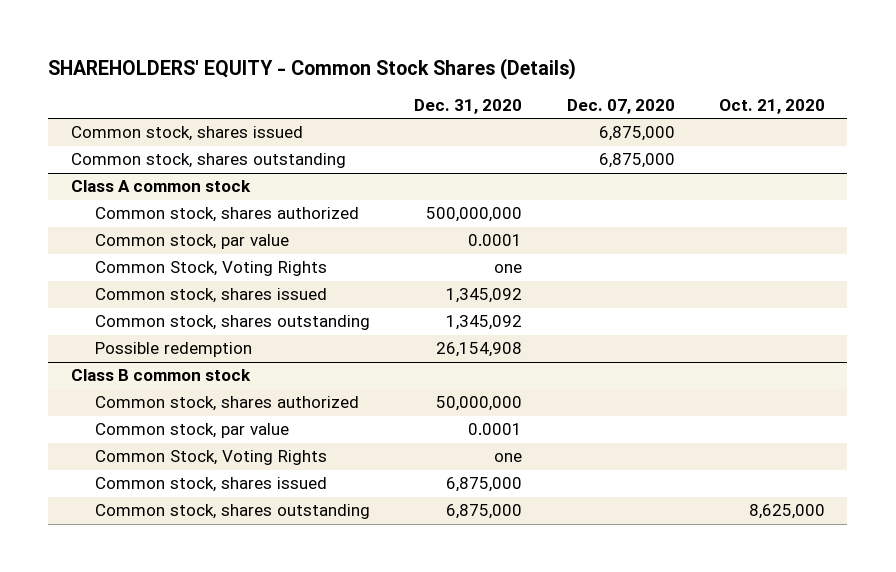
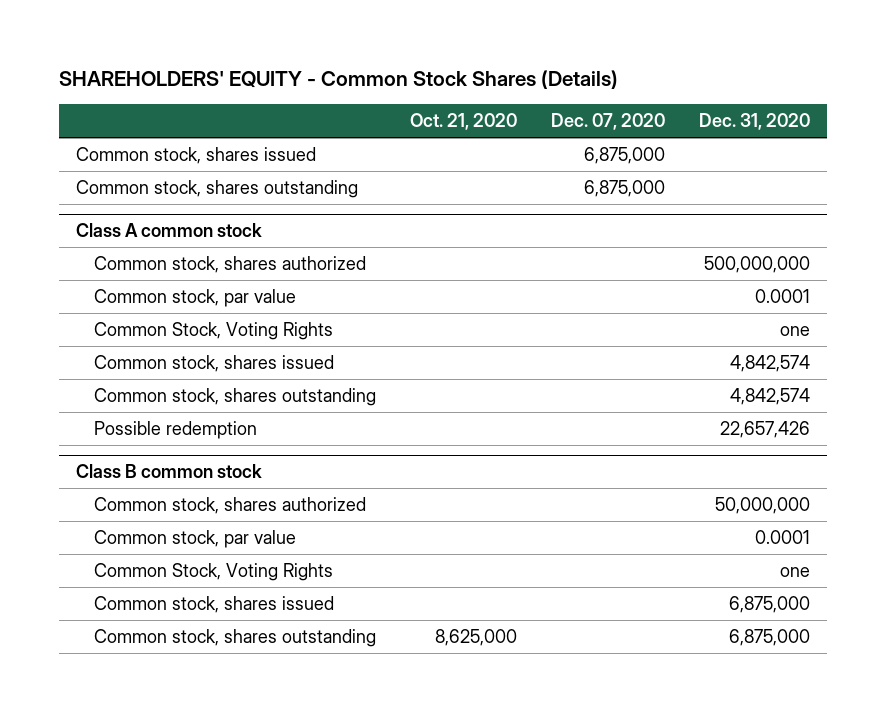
- | Dec. 31, 2020 | Dec. 07, 2020 | Oct. 21, 2020
+ | Oct. 21, 2020 | Dec. 07, 2020 | Dec. 31, 2020
@ Class A common stock
- Common stock, shares issued | 1,345,092 | |
- Common stock, shares outstanding | 1,345,092 | |
- Possible redemption | 26,154,908 | |
+ Common stock, shares issued | | | 4,842,574
+ Common stock, shares outstanding | | | 4,842,574
+ Possible redemption | | | 22,657,426

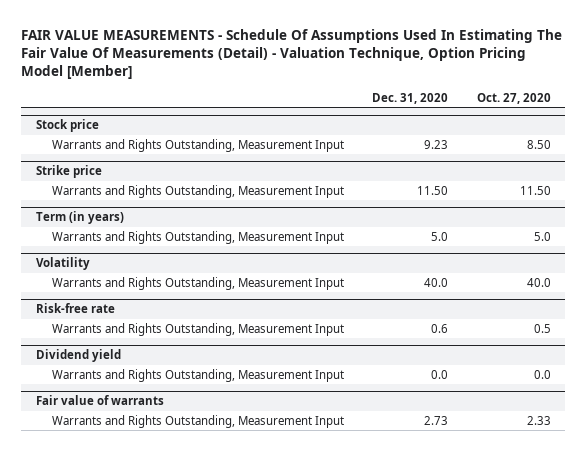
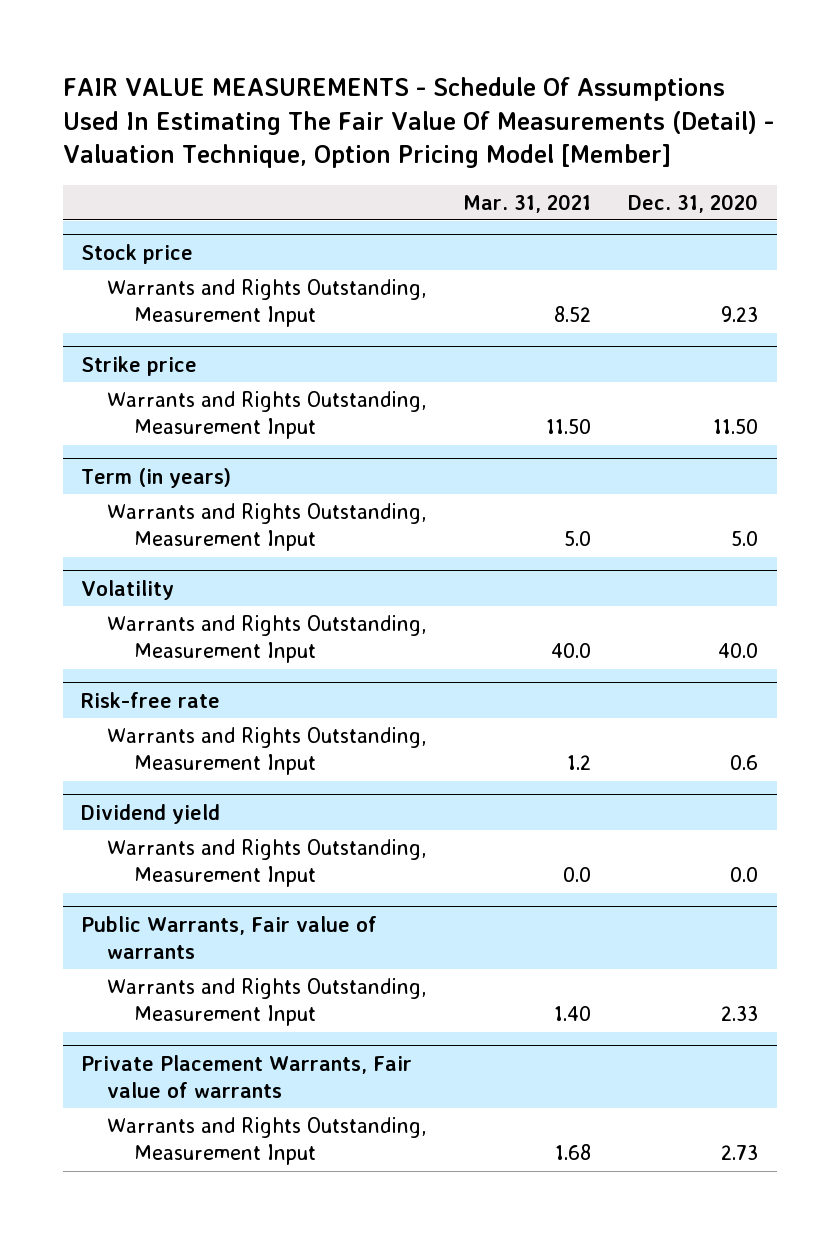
- | Dec. 31, 2020 | Oct. 27, 2020
+ | Mar. 31, 2021 | Dec. 31, 2020
- Fair value of warrants
+ Public Warrants, Fair value of warrants
+ Warrants and Rights Outstanding, Measurement Input | 1.40 | 2.33
+ Private Placement Warrants, Fair value of warrants

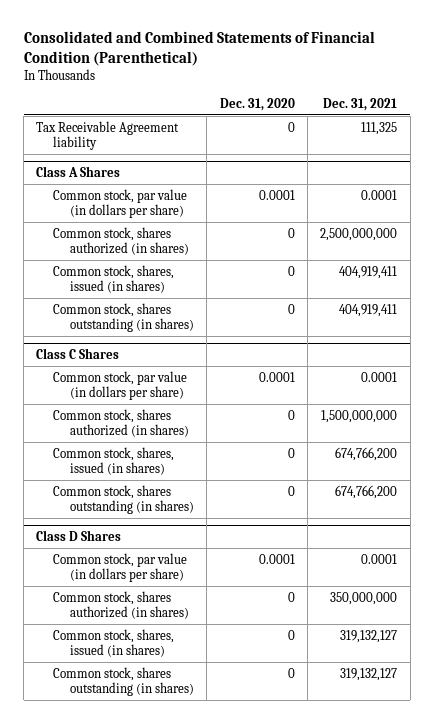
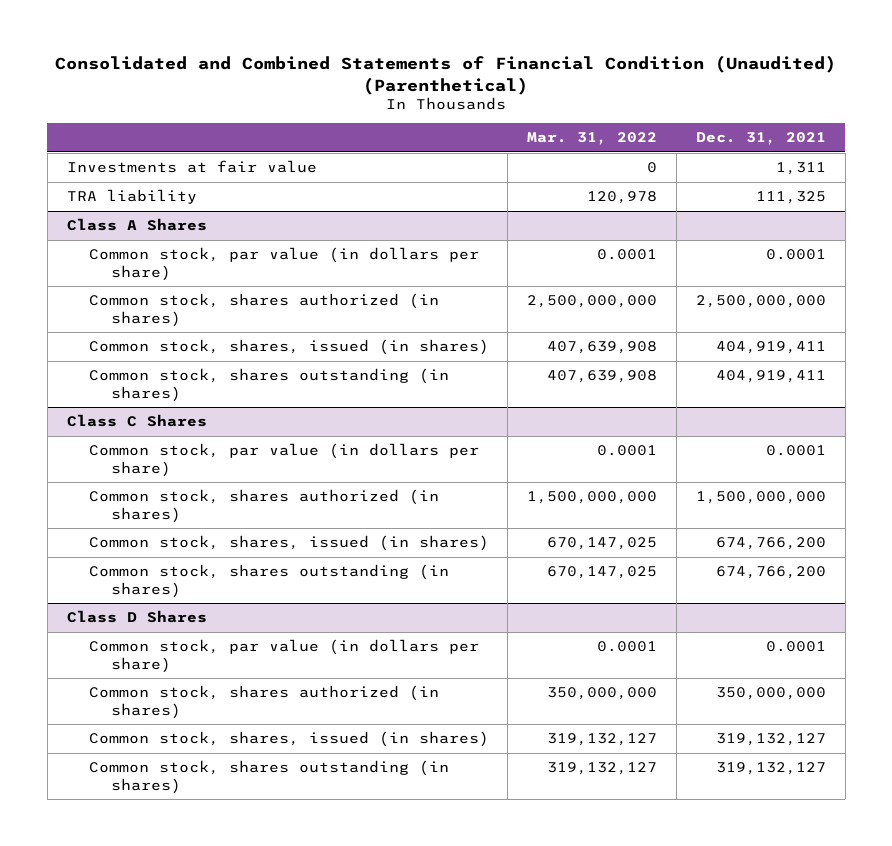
- Consolidated and Combined Statements of Financial Condition (Parenthetical)
+ Consolidated and Combined Statements of Financial Condition (Unaudited) (Parenthetical)
- | Dec. 31, 2020 | Dec. 31, 2021
+ | Mar. 31, 2022 | Dec. 31, 2021
- Tax Receivable Agreement liability | 0 | 111,325
+ Investments at fair value | 0 | 1,311
+ TRA liability | 120,978 | 111,325

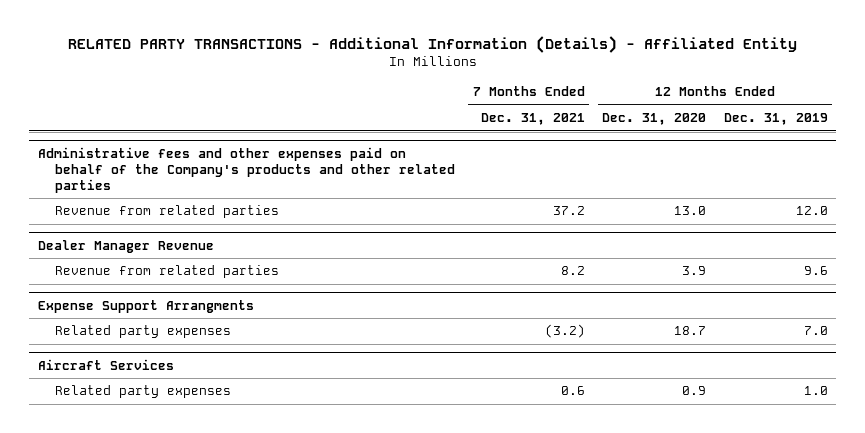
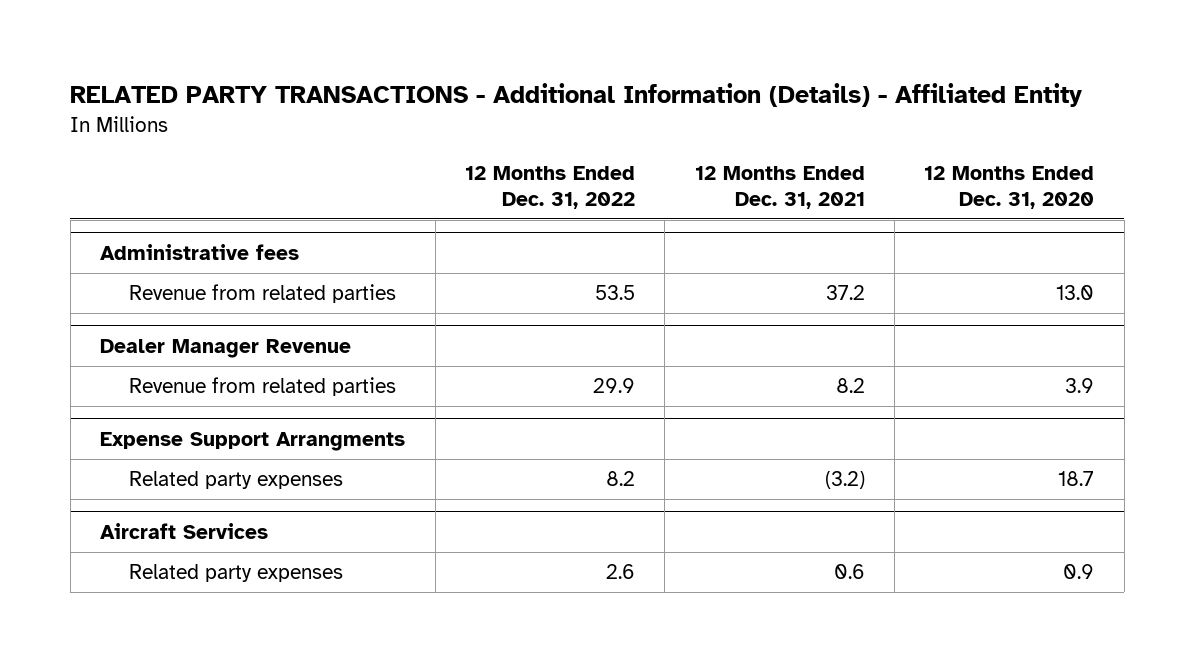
- | 7 Months Ended Dec. 31, 2021 | 12 Months Ended Dec. 31, 2020 | 12 Months Ended Dec. 31, 2019
+ | 12 Months Ended Dec. 31, 2022 | 12 Months Ended Dec. 31, 2021 | 12 Months Ended Dec. 31, 2020
- Administrative fees and other expenses paid on behalf of the Company's products and other related parties
+ Administrative fees

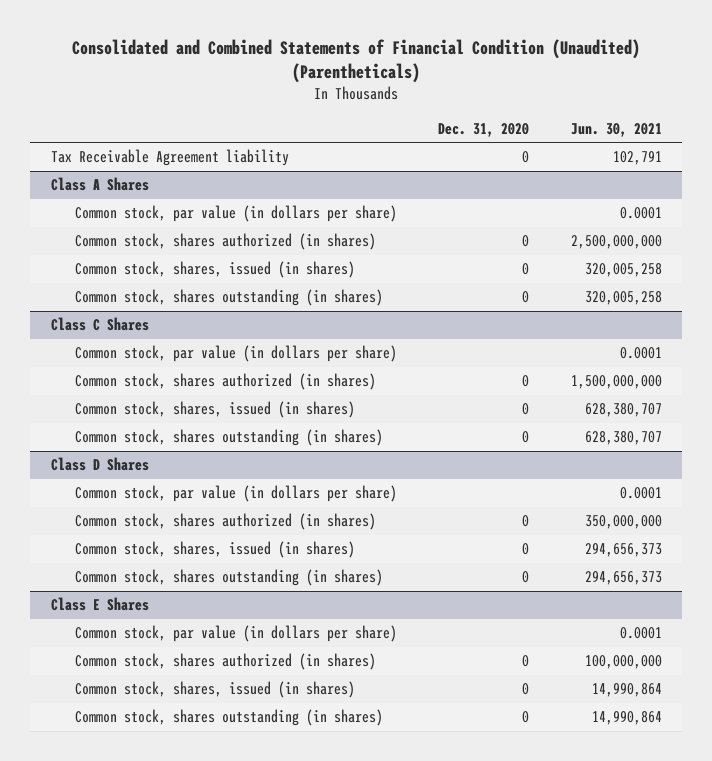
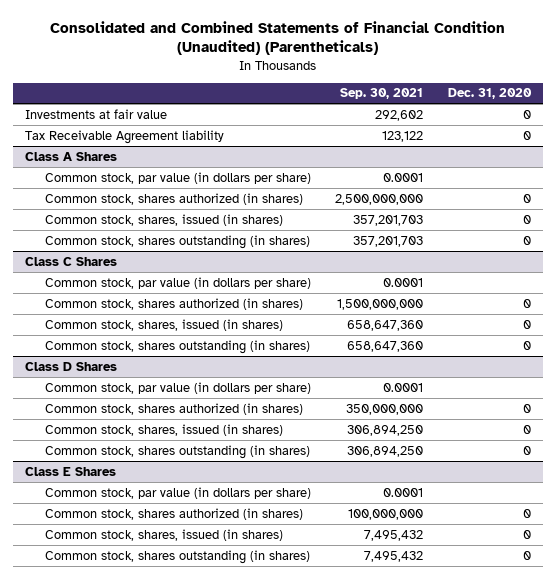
- | Dec. 31, 2020 | Jun. 30, 2021
+ | Sep. 30, 2021 | Dec. 31, 2020
+ Investments at fair value | 292,602 | 0

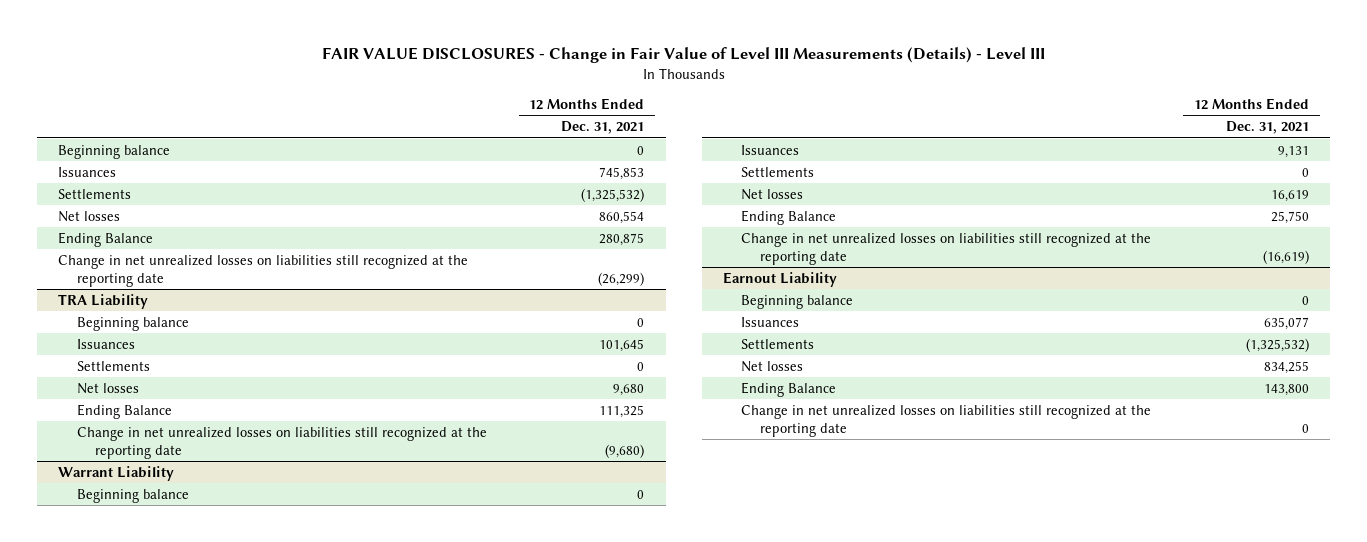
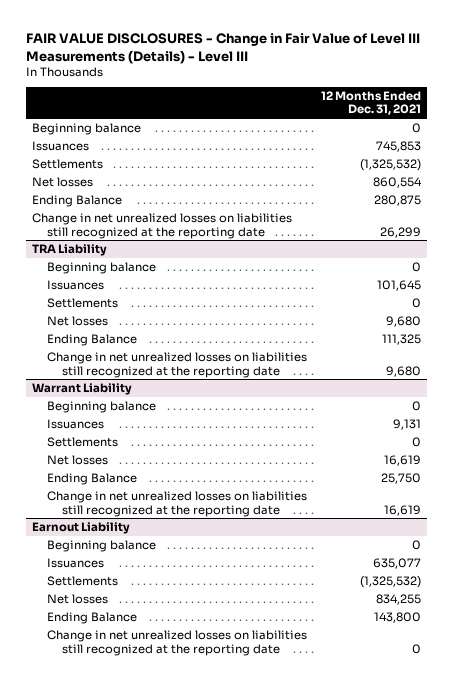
- Change in net unrealized losses on liabilities still recognized at the reporting date | (26,299)
+ Change in net unrealized losses on liabilities still recognized at the reporting date | 26,299
@ TRA Liability
- Change in net unrealized losses on liabilities still recognized at the reporting date | (9,680)
+ Change in net unrealized losses on liabilities still recognized at the reporting date | 9,680
@ Warrant Liability
- Change in net unrealized losses on liabilities still recognized at the reporting date | (16,619)
+ Change in net unrealized losses on liabilities still recognized at the reporting date | 16,619

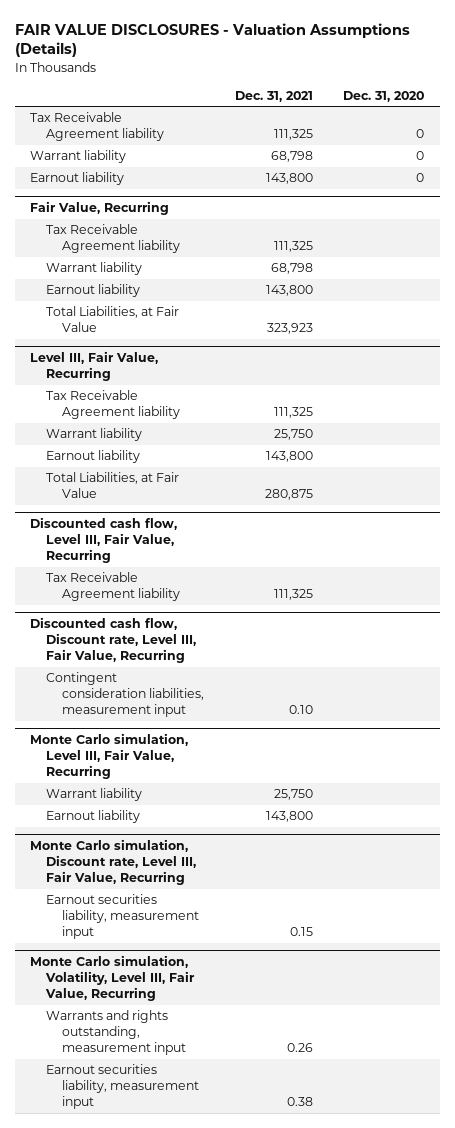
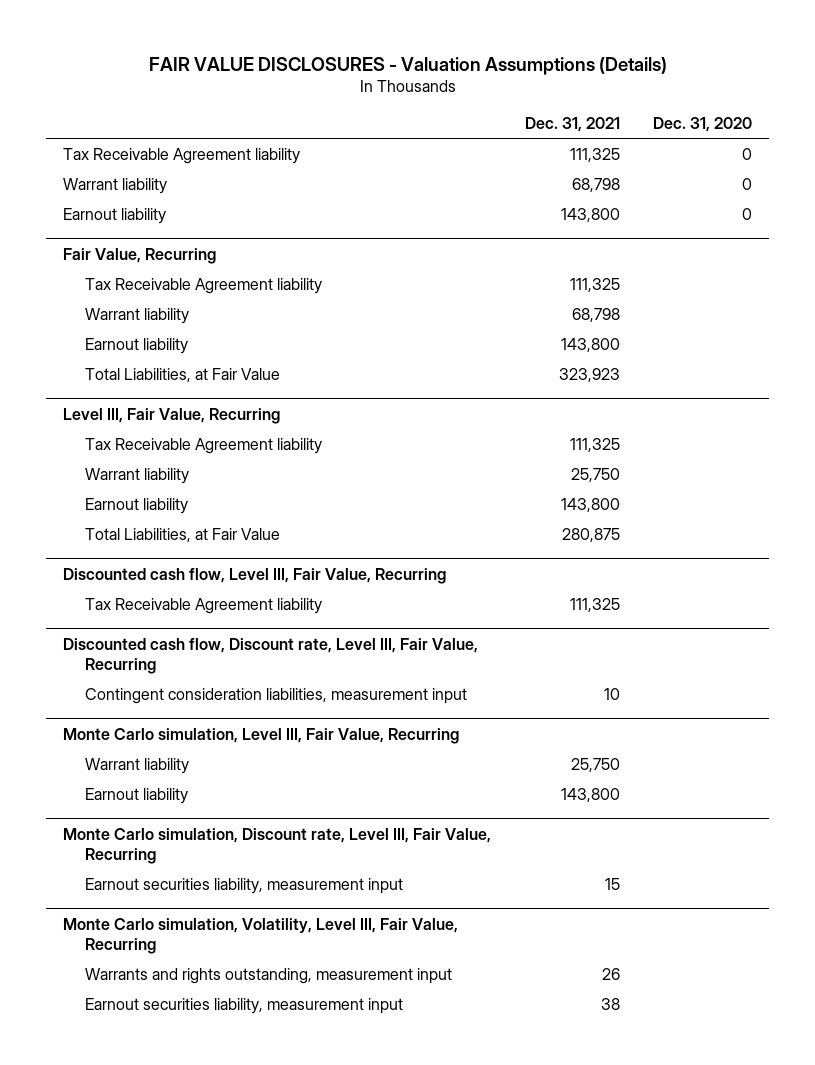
@ Discounted cash flow, Discount rate, Level III, Fair Value, Recurring
- Contingent consideration liabilities, measurement input | 0.10 |
+ Contingent consideration liabilities, measurement input | 10 |
@ Monte Carlo simulation, Discount rate, Level III, Fair Value, Recurring
- Earnout securities liability, measurement input | 0.15 |
+ Earnout securities liability, measurement input | 15 |
@ Monte Carlo simulation, Volatility, Level III, Fair Value, Recurring
- Warrants and rights outstanding, measurement input | 0.26 |
- Earnout securities liability, measurement input | 0.38 |
+ Warrants and rights outstanding, measurement input | 26 |
+ Earnout securities liability, measurement input | 38 |

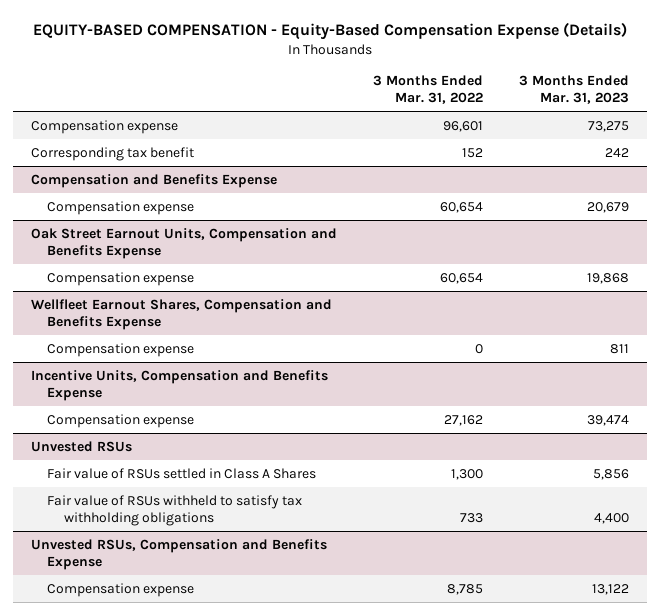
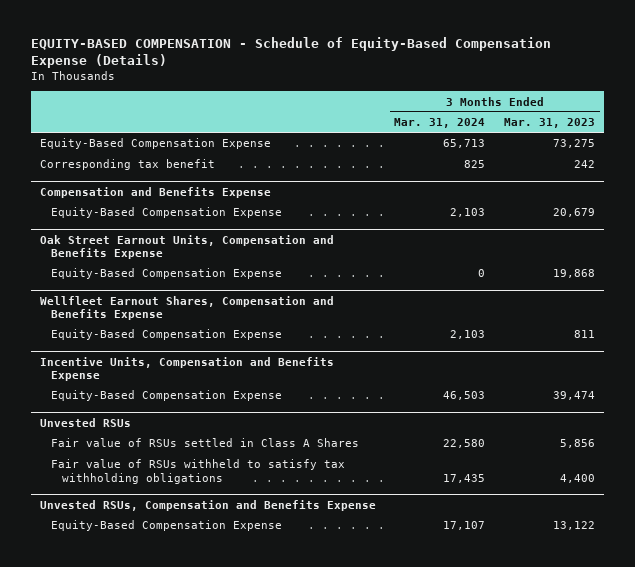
- EQUITY-BASED COMPENSATION - Equity-Based Compensation Expense (Details)
+ EQUITY-BASED COMPENSATION - Schedule of Equity-Based Compensation Expense (Details)
- | 3 Months Ended Mar. 31, 2022 | 3 Months Ended Mar. 31, 2023
+ | 3 Months Ended Mar. 31, 2024 | 3 Months Ended Mar. 31, 2023
- Compensation expense | 96,601 | 73,275
+ Equity-Based Compensation Expense | 65,713 | 73,275
@ Compensation and Benefits Expense
- Compensation expense | 60,654 | 20,679
+ Equity-Based Compensation Expense | 2,103 | 20,679
@ Oak Street Earnout Units, Compensation and Benefits Expense
- Compensation expense | 60,654 | 19,868
+ Equity-Based Compensation Expense | 0 | 19,868
@ Wellfleet Earnout Shares, Compensation and Benefits Expense
- Compensation expense | 0 | 811
+ Equity-Based Compensation Expense | 2,103 | 811
@ Incentive Units, Compensation and Benefits Expense
- Compensation expense | 27,162 | 39,474
+ Equity-Based Compensation Expense | 46,503 | 39,474
@ Unvested RSUs, Compensation and Benefits Expense
- Compensation expense | 8,785 | 13,122
+ Equity-Based Compensation Expense | 17,107 | 13,122

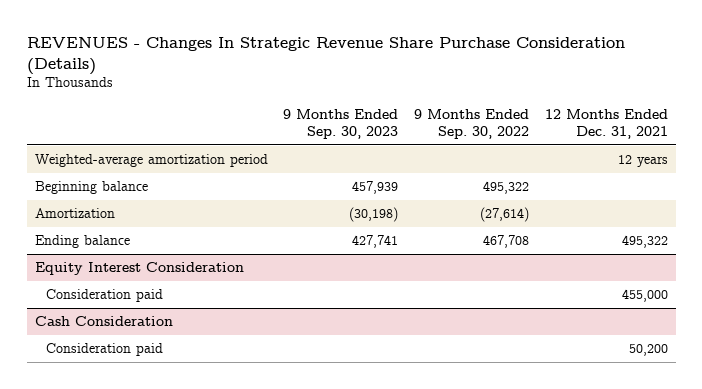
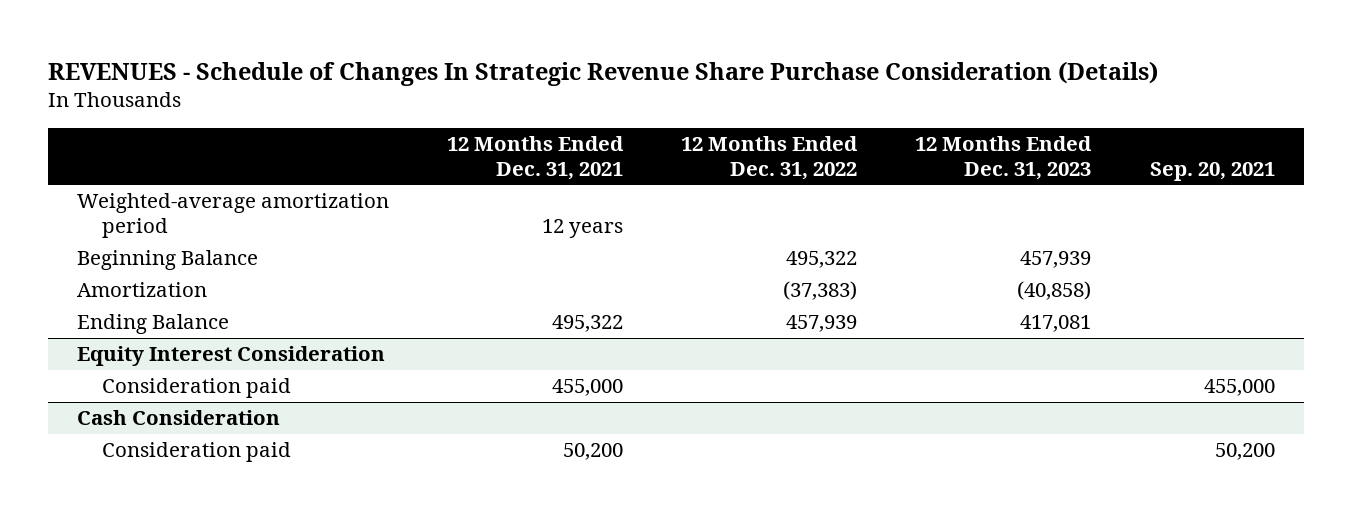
- REVENUES - Changes In Strategic Revenue Share Purchase Consideration (Details)
+ REVENUES - Schedule of Changes In Strategic Revenue Share Purchase Consideration (Details)
- | 9 Months Ended Sep. 30, 2023 | 9 Months Ended Sep. 30, 2022 | 12 Months Ended Dec. 31, 2021
+ | 12 Months Ended Dec. 31, 2021 | 12 Months Ended Dec. 31, 2022 | 12 Months Ended Dec. 31, 2023 | Sep. 20, 2021
- Beginning balance | 457,939 | 495,322 |
+ Beginning Balance | | 495,322 | 457,939 |
- Ending balance | 427,741 | 467,708 | 495,322
+ Ending Balance | 495,322 | 457,939 | 417,081 |

